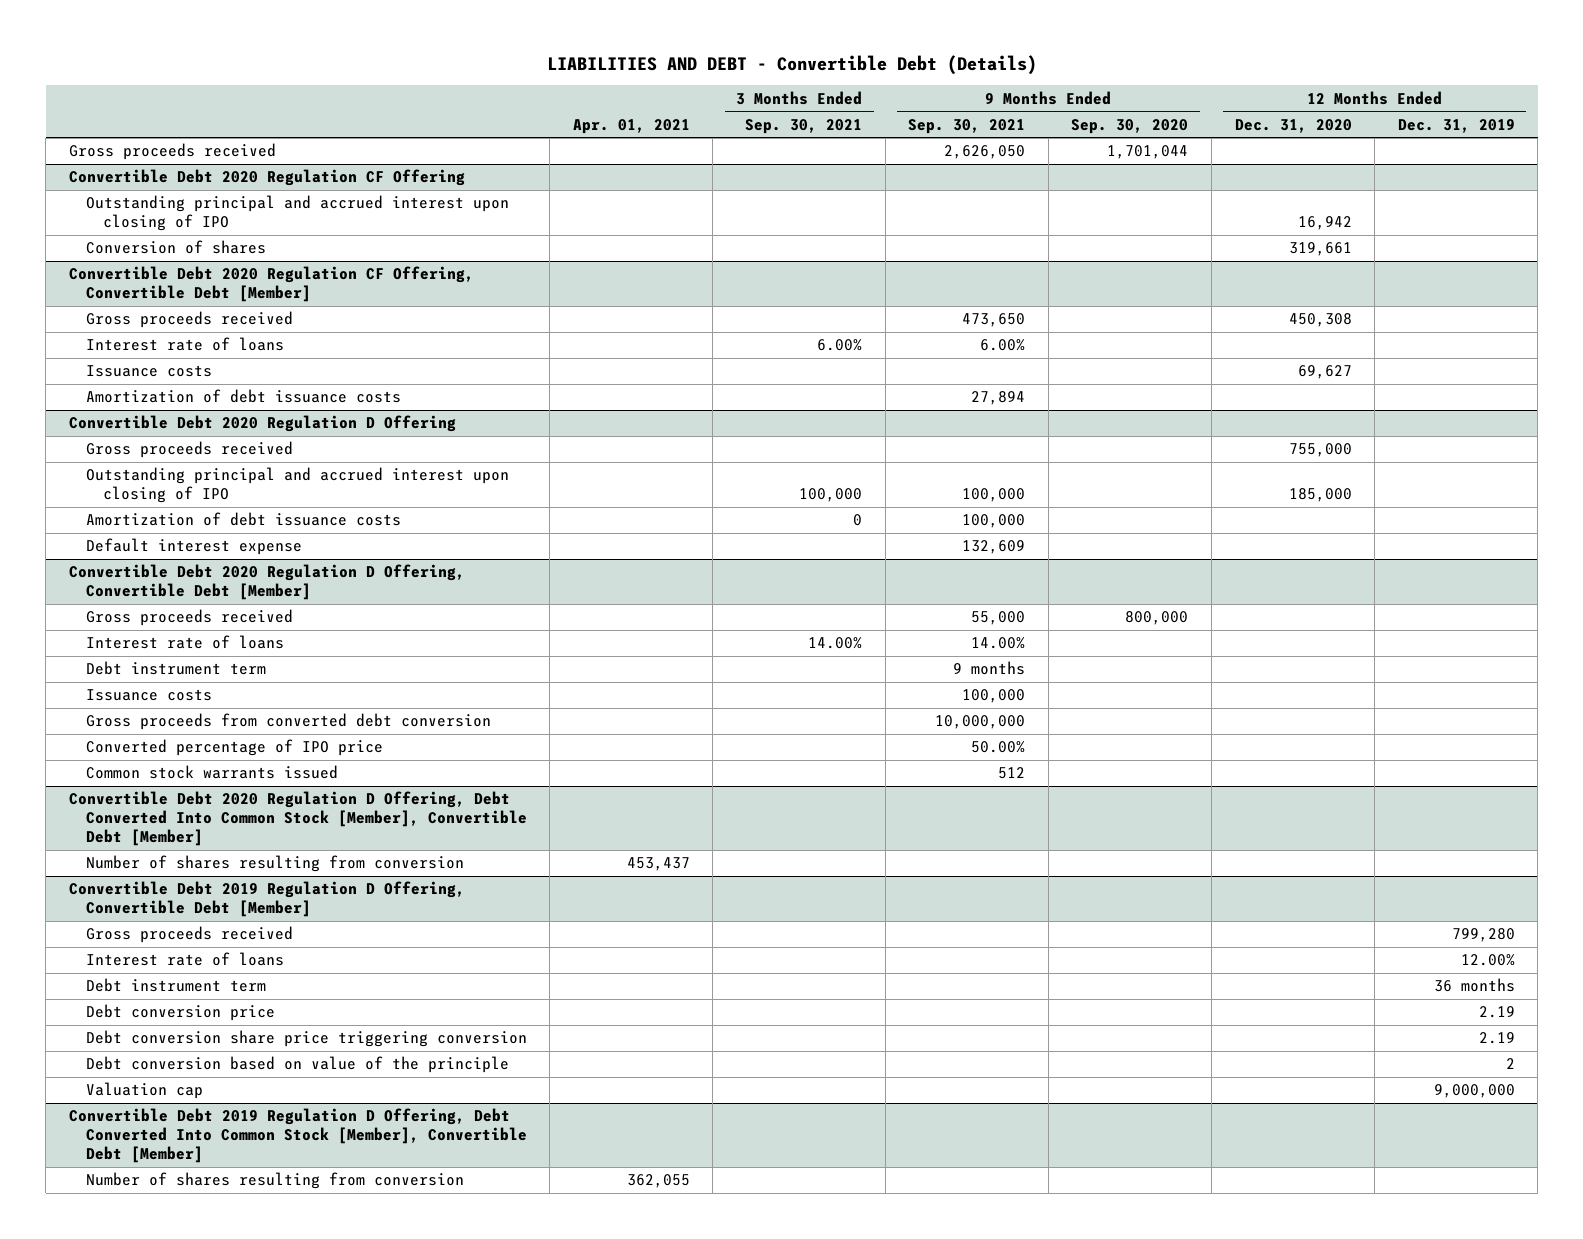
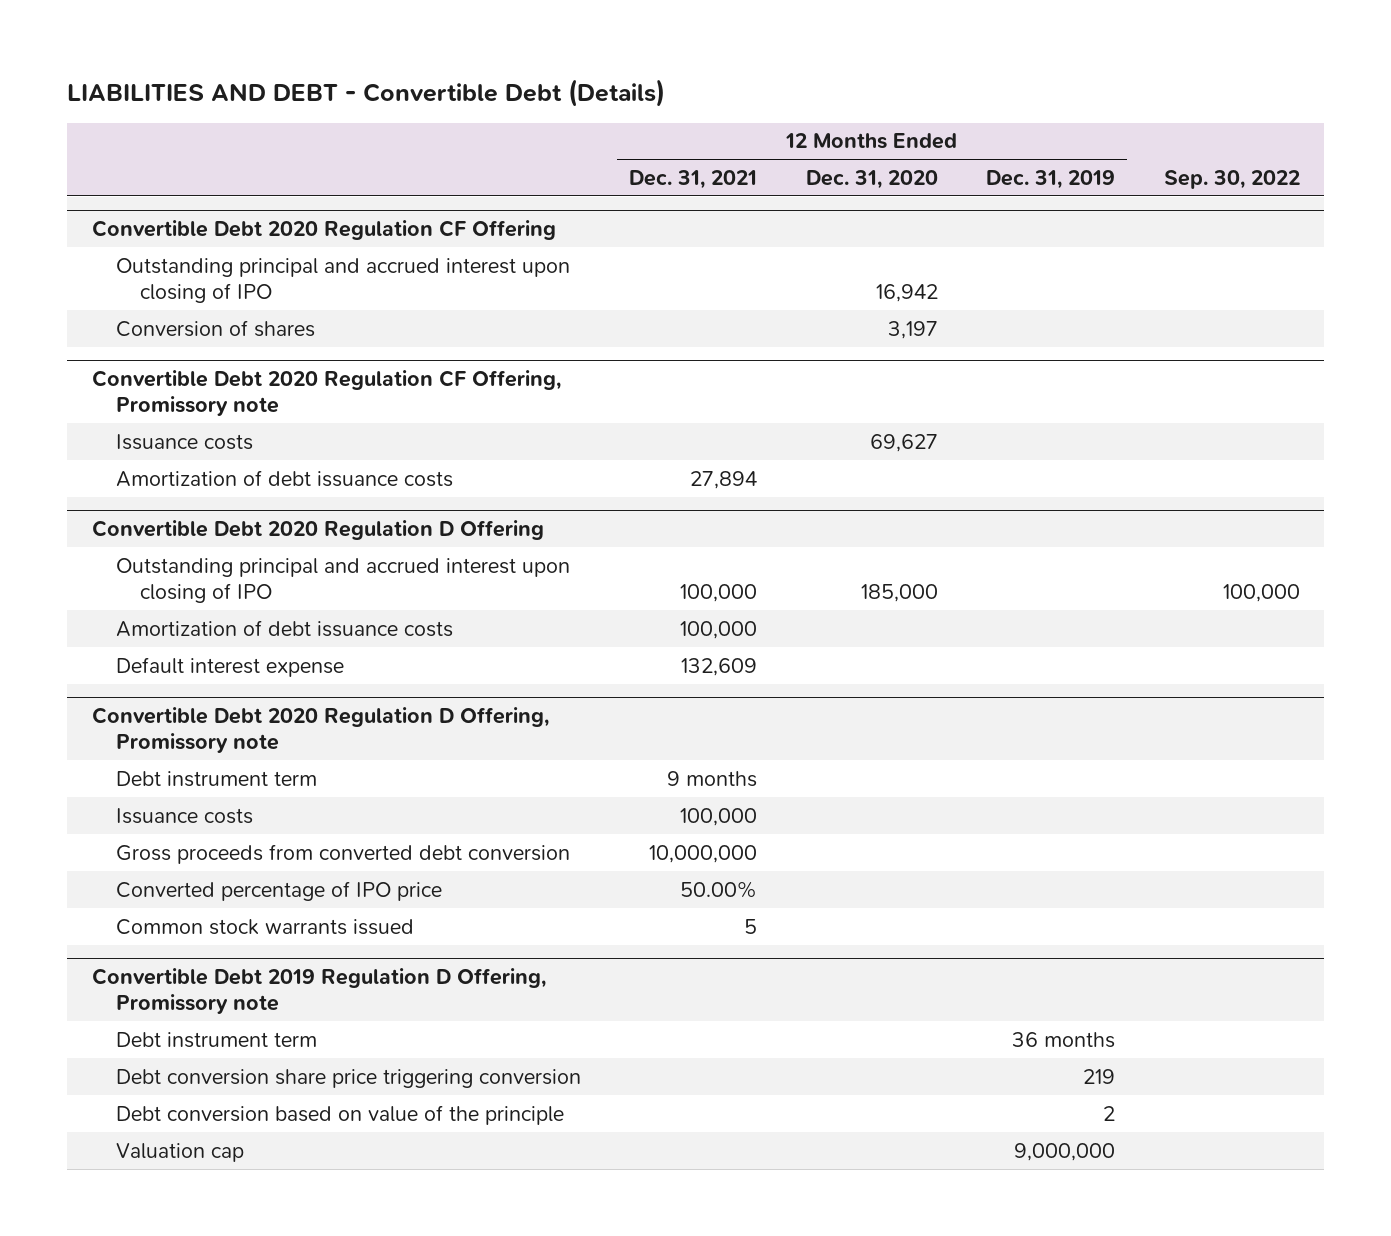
- | Apr. 01, 2021 | 3 Months Ended Sep. 30, 2021 | 9 Months Ended Sep. 30, 2021 | 9 Months Ended Sep. 30, 2020 | 12 Months Ended Dec. 31, 2020 | 12 Months Ended Dec. 31, 2019
+ | 12 Months Ended Dec. 31, 2021 | 12 Months Ended Dec. 31, 2020 | 12 Months Ended Dec. 31, 2019 | Sep. 30, 2022
- Gross proceeds received | | | 2,626,050 | 1,701,044 | |
@ Convertible Debt 2020 Regulation CF Offering
- Conversion of shares | | | | | 319,661 |
- Convertible Debt 2020 Regulation CF Offering, Convertible Debt [Member]
- Gross proceeds received | | | 473,650 | | 450,308 |
- Interest rate of loans | | 6.00% | 6.00% | | |
@ Convertible Debt 2020 Regulation CF Offering
+ Conversion of shares | | 3,197 | |
+ Convertible Debt 2020 Regulation CF Offering, Promissory note
@ Convertible Debt 2020 Regulation D Offering
- Gross proceeds received | | | | | 755,000 |
- Convertible Debt 2020 Regulation D Offering, Convertible Debt [Member]
- Gross proceeds received | | | 55,000 | 800,000 | |
- Interest rate of loans | | 14.00% | 14.00% | | |
+ Convertible Debt 2020 Regulation D Offering, Promissory note
- Convertible Debt 2020 Regulation D Offering, Debt Converted Into Common Stock [Member], Convertible Debt [Member]
- Number of shares resulting from conversion | 453,437 | | | | |
- Convertible Debt 2019 Regulation D Offering, Convertible Debt [Member]
- Gross proceeds received | | | | | | 799,280
- Interest rate of loans | | | | | | 12.00%
+ Convertible Debt 2019 Regulation D Offering, Promissory note
- Debt conversion price | | | | | | 2.19
- Debt conversion share price triggering conversion | | | | | | 2.19
+ Debt conversion share price triggering conversion | | | 219 |
- Convertible Debt 2019 Regulation D Offering, Debt Converted Into Common Stock [Member], Convertible Debt [Member]
- Number of shares resulting from conversion | 362,055 | | | | |

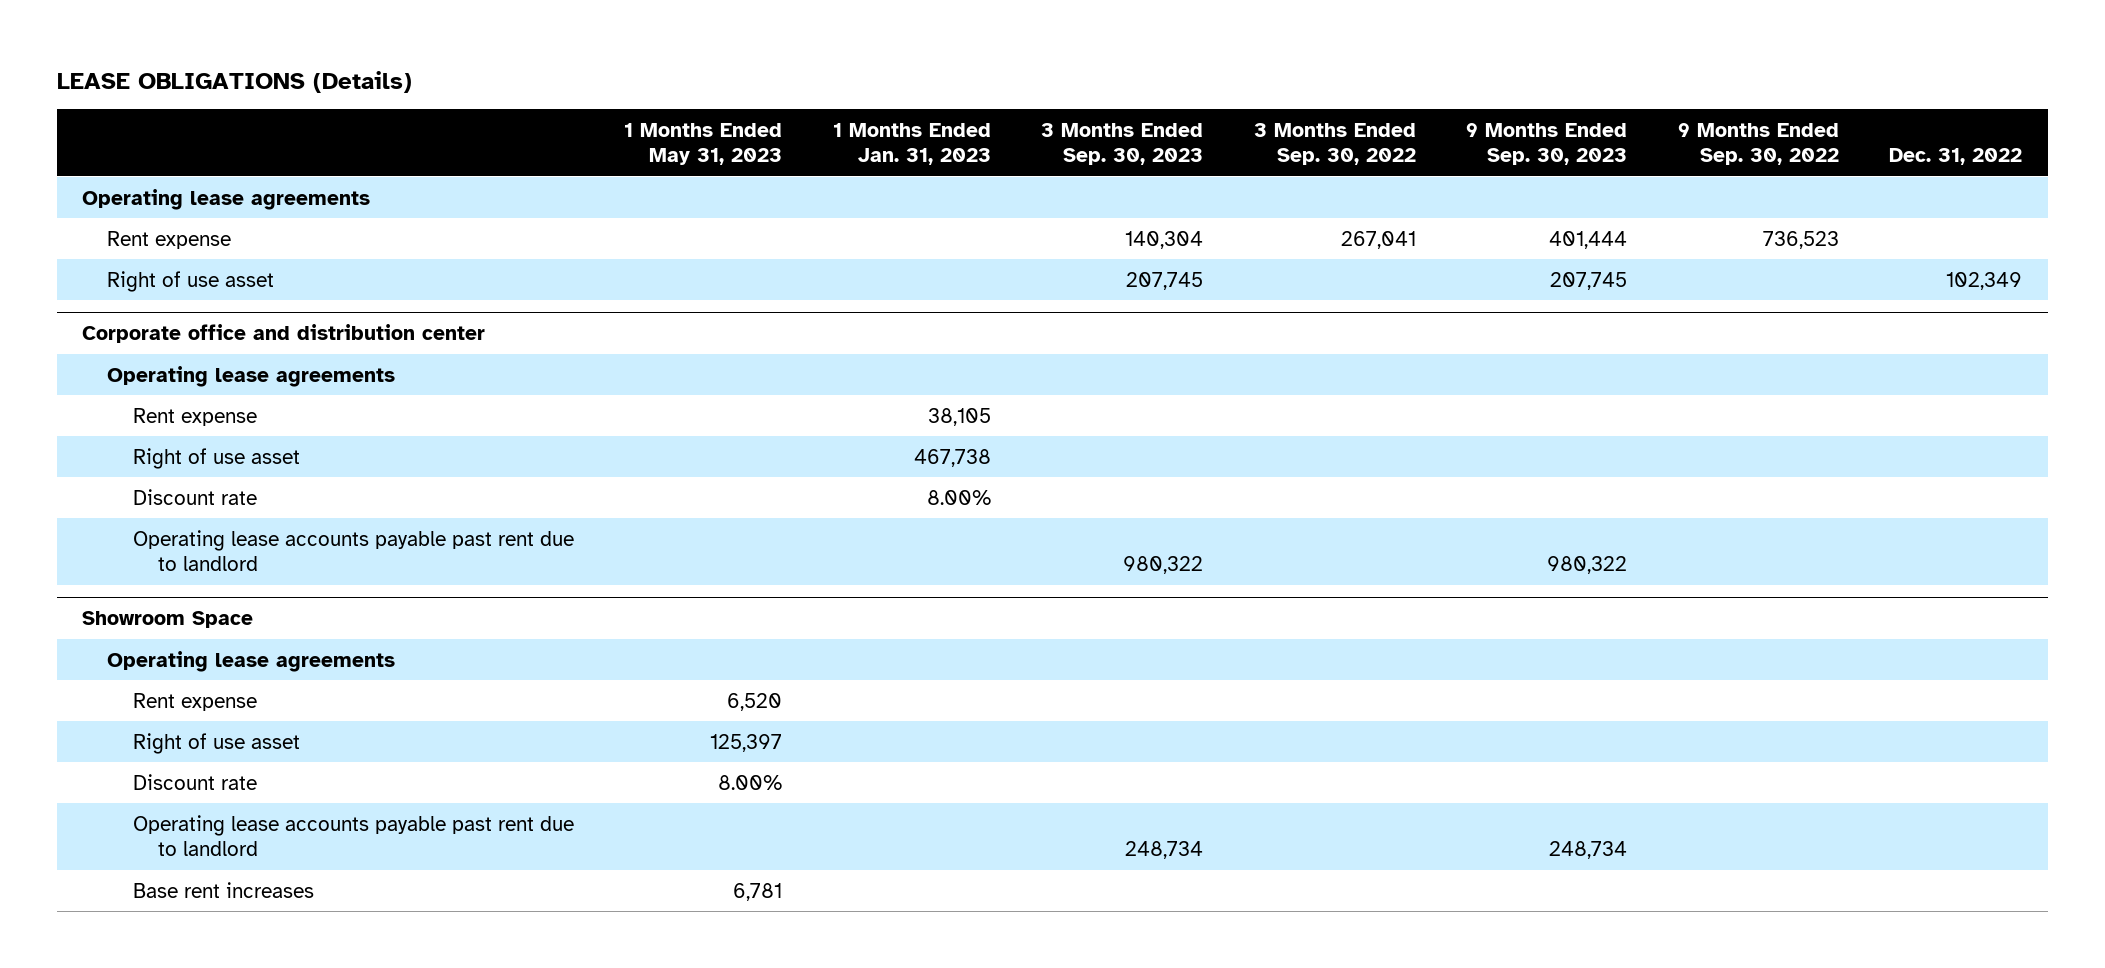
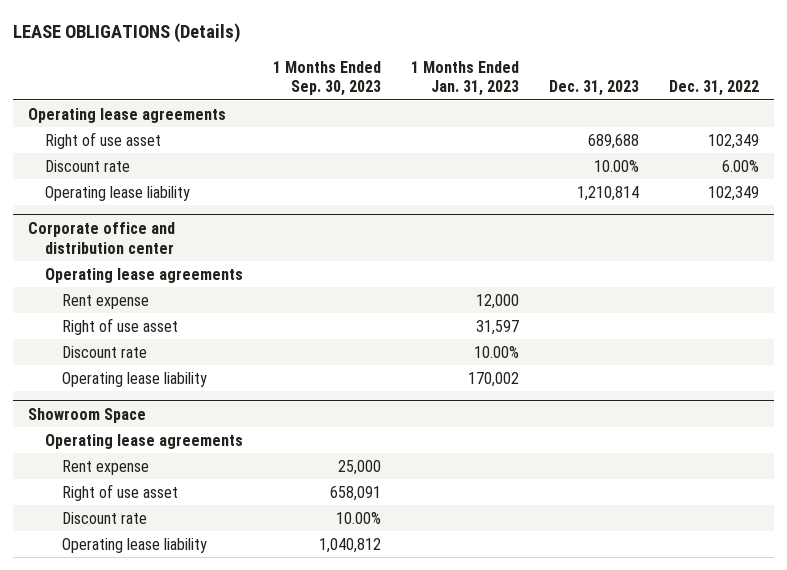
- | 1 Months Ended May 31, 2023 | 1 Months Ended Jan. 31, 2023 | 3 Months Ended Sep. 30, 2023 | 3 Months Ended Sep. 30, 2022 | 9 Months Ended Sep. 30, 2023 | 9 Months Ended Sep. 30, 2022 | Dec. 31, 2022
+ | 1 Months Ended Sep. 30, 2023 | 1 Months Ended Jan. 31, 2023 | Dec. 31, 2023 | Dec. 31, 2022
- Rent expense | | | 140,304 | 267,041 | 401,444 | 736,523 |
+ Discount rate | | | 10.00% | 6.00%
+ Operating lease liability | | | 1,210,814 | 102,349
@ Corporate office and distribution center
- Rent expense | | 38,105 | | | | |
- Right of use asset | | 467,738 | | | | |
- Discount rate | | 8.00% | | | | |
- Operating lease accounts payable past rent due to landlord | | | 980,322 | | 980,322 | |
+ Rent expense | | 12,000 | |
+ Right of use asset | | 31,597 | |
+ Discount rate | | 10.00% | |
+ Operating lease liability | | 170,002 | |
@ Showroom Space
- Operating lease accounts payable past rent due to landlord | | | 248,734 | | 248,734 | |
- Base rent increases | 6,781 | | | | | |
+ Operating lease liability | 1,040,812 | | |

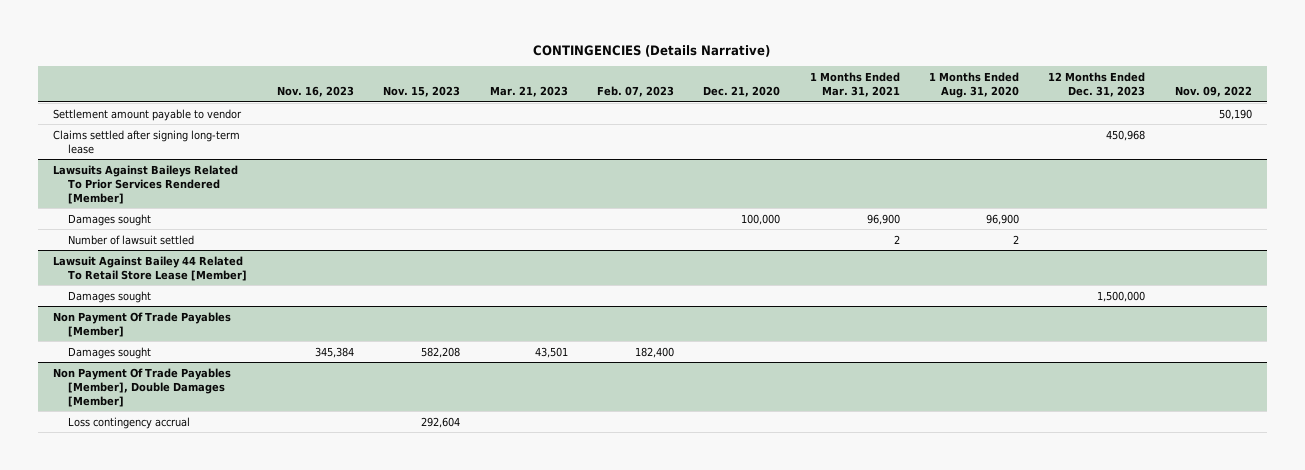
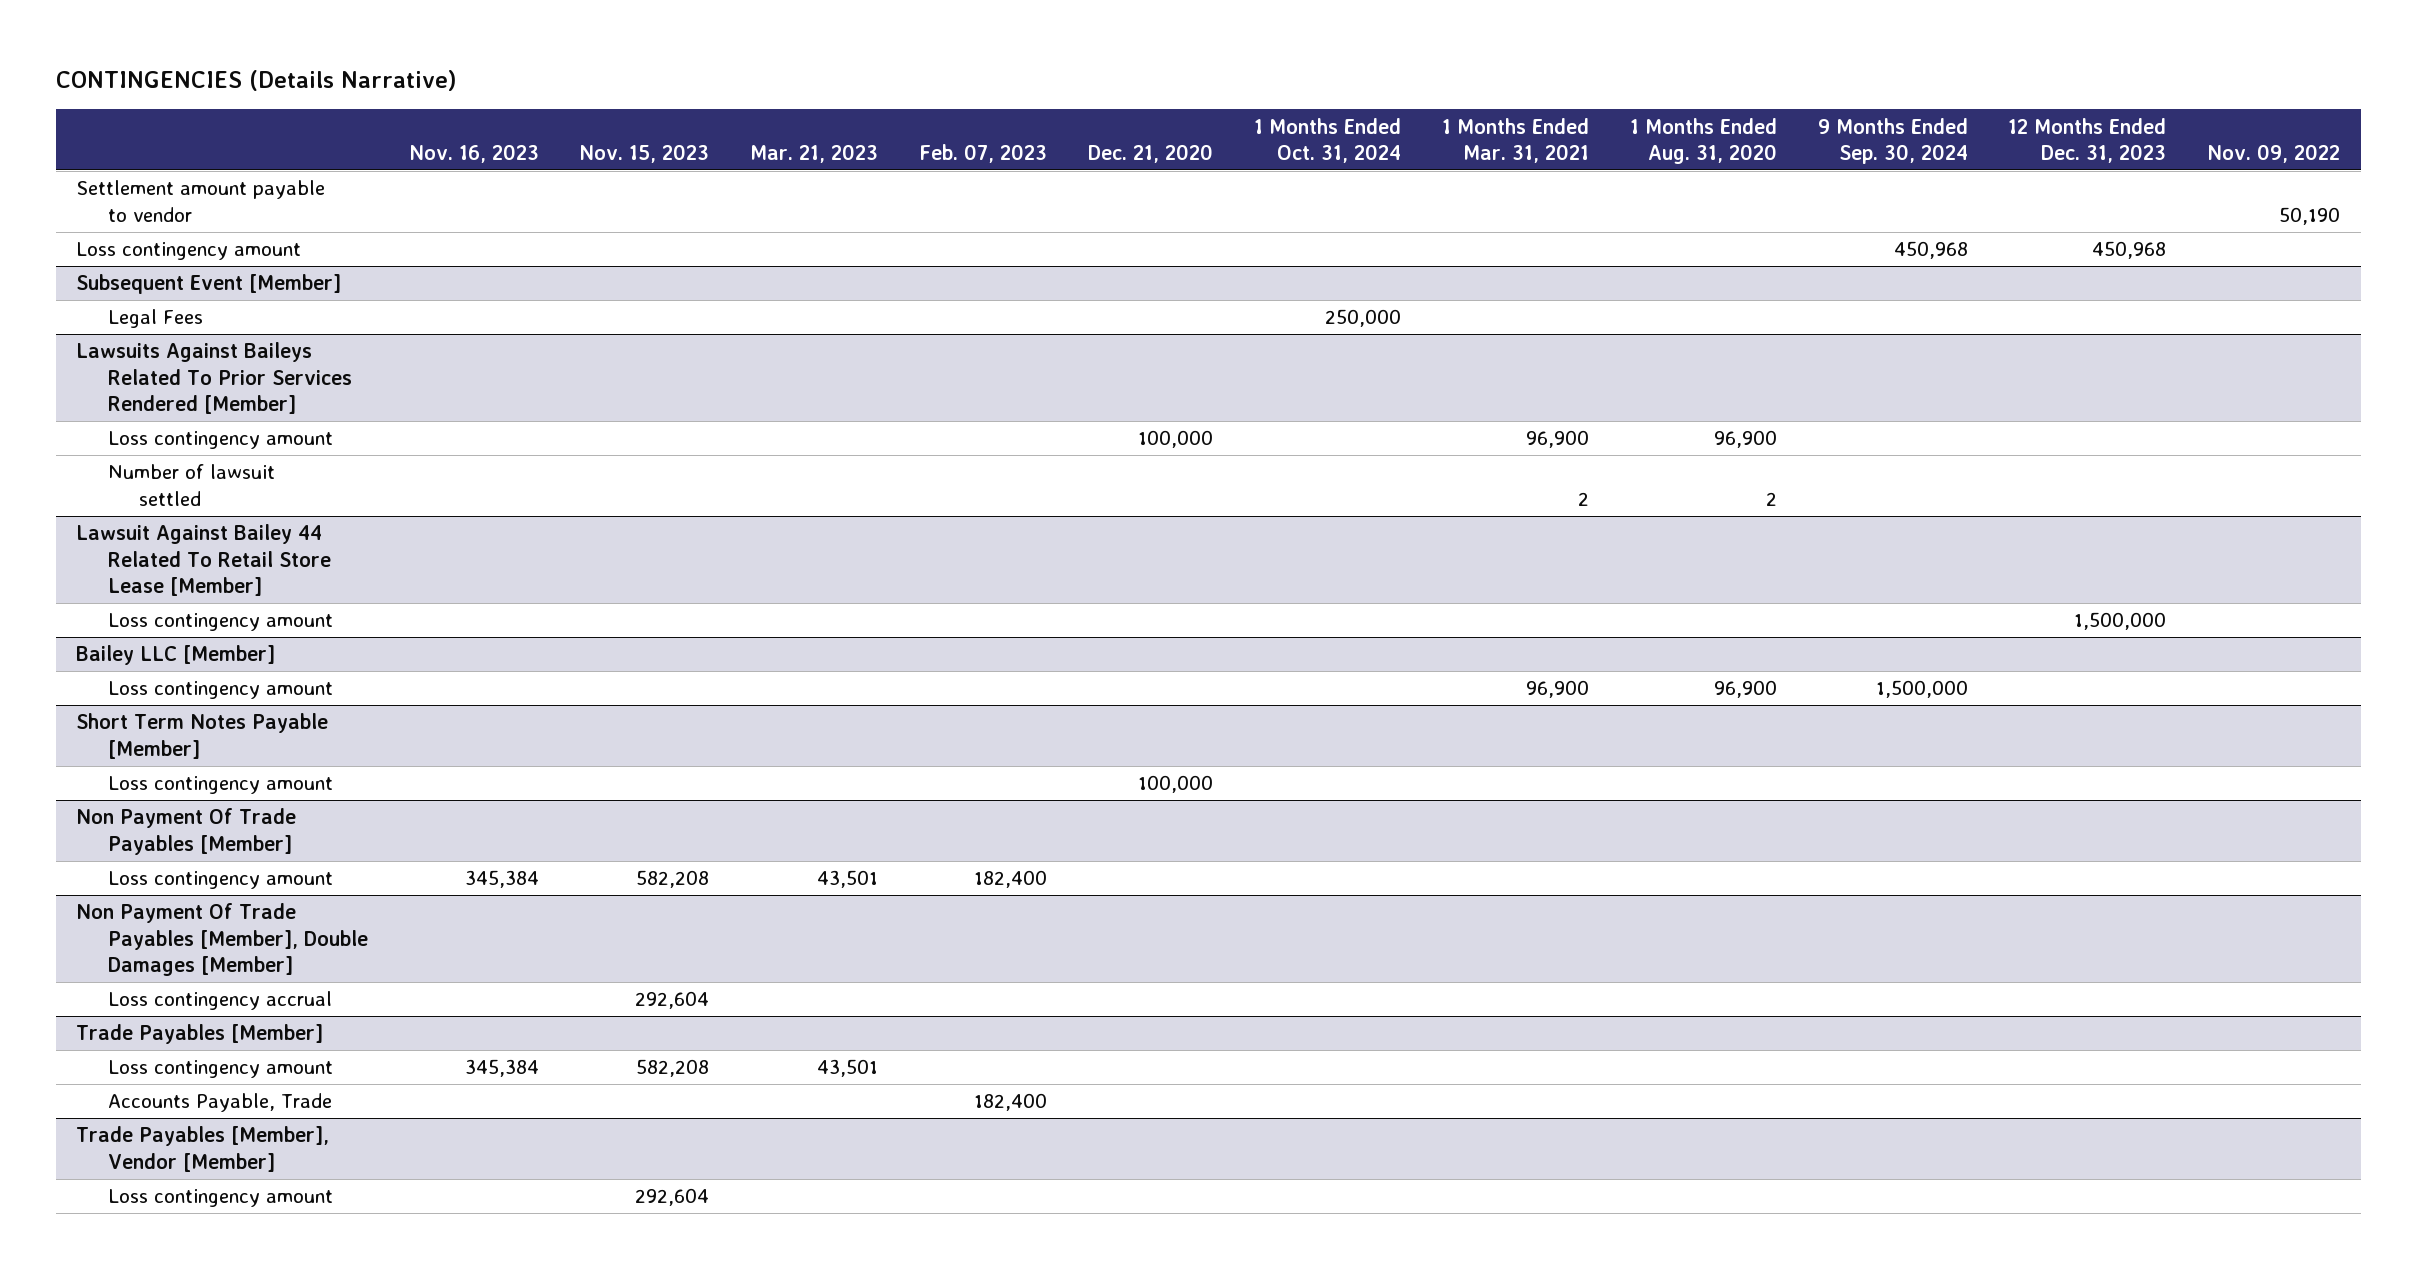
- | Nov. 16, 2023 | Nov. 15, 2023 | Mar. 21, 2023 | Feb. 07, 2023 | Dec. 21, 2020 | 1 Months Ended Mar. 31, 2021 | 1 Months Ended Aug. 31, 2020 | 12 Months Ended Dec. 31, 2023 | Nov. 09, 2022
+ | Nov. 16, 2023 | Nov. 15, 2023 | Mar. 21, 2023 | Feb. 07, 2023 | Dec. 21, 2020 | 1 Months Ended Oct. 31, 2024 | 1 Months Ended Mar. 31, 2021 | 1 Months Ended Aug. 31, 2020 | 9 Months Ended Sep. 30, 2024 | 12 Months Ended Dec. 31, 2023 | Nov. 09, 2022
- Claims settled after signing long-term lease | | | | | | | | 450,968 |
+ Loss contingency amount | | | | | | | | | 450,968 | 450,968 |
+ Subsequent Event [Member]
+ Legal Fees | | | | | | 250,000 | | | | |
@ Lawsuits Against Baileys Related To Prior Services Rendered [Member]
- Damages sought | | | | | 100,000 | 96,900 | 96,900 | |
+ Loss contingency amount | | | | | 100,000 | | 96,900 | 96,900 | | |
@ Lawsuit Against Bailey 44 Related To Retail Store Lease [Member]
- Damages sought | | | | | | | | 1,500,000 |
+ Loss contingency amount | | | | | | | | | | 1,500,000 |
+ Bailey LLC [Member]
+ Loss contingency amount | | | | | | | 96,900 | 96,900 | 1,500,000 | |
+ Short Term Notes Payable [Member]
+ Loss contingency amount | | | | | 100,000 | | | | | |
@ Non Payment Of Trade Payables [Member]
- Damages sought | 345,384 | 582,208 | 43,501 | 182,400 | | | | |
+ Loss contingency amount | 345,384 | 582,208 | 43,501 | 182,400 | | | | | | |
+ Trade Payables [Member]
+ Loss contingency amount | 345,384 | 582,208 | 43,501 | | | | | | | |
+ Accounts Payable, Trade | | | | 182,400 | | | | | | |
+ Trade Payables [Member], Vendor [Member]
+ Loss contingency amount | | 292,604 | | | | | | | | |

